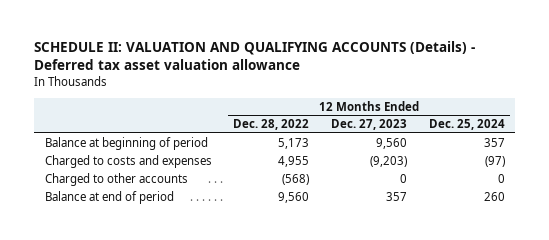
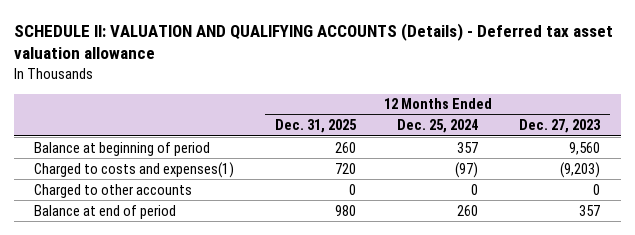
- | 12 Months Ended Dec. 28, 2022 | 12 Months Ended Dec. 27, 2023 | 12 Months Ended Dec. 25, 2024
+ | 12 Months Ended Dec. 31, 2025 | 12 Months Ended Dec. 25, 2024 | 12 Months Ended Dec. 27, 2023
- Charged to costs and expenses | 4,955 | (9,203) | (97)
+ Charged to costs and expenses(1) | 720 | (97) | (9,203)

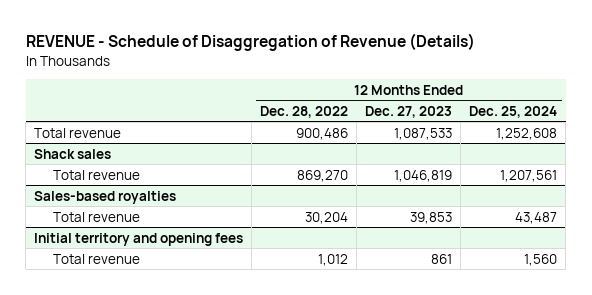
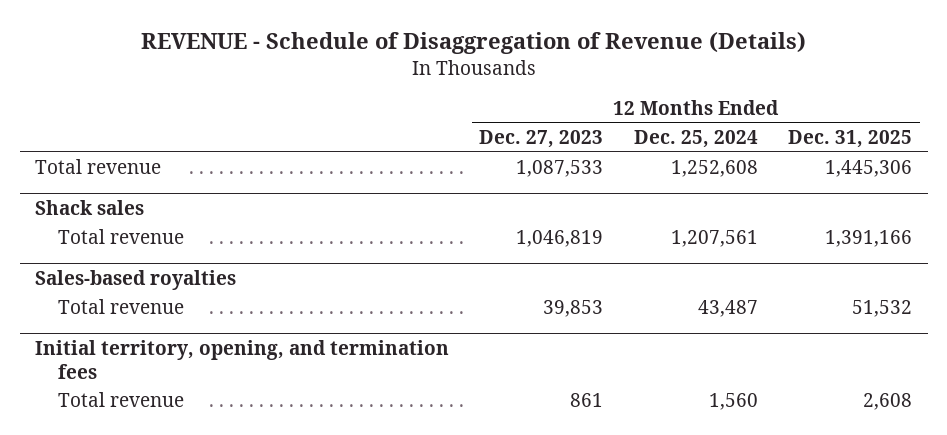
- | 12 Months Ended Dec. 28, 2022 | 12 Months Ended Dec. 27, 2023 | 12 Months Ended Dec. 25, 2024
+ | 12 Months Ended Dec. 27, 2023 | 12 Months Ended Dec. 25, 2024 | 12 Months Ended Dec. 31, 2025
- Initial territory and opening fees
+ Initial territory, opening, and termination fees

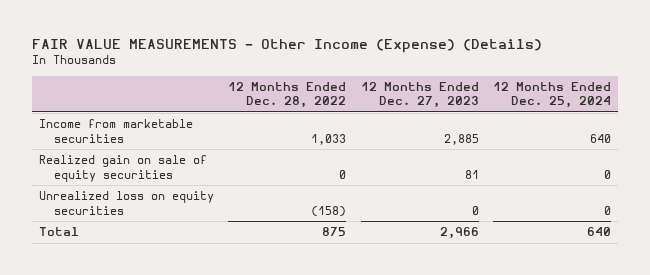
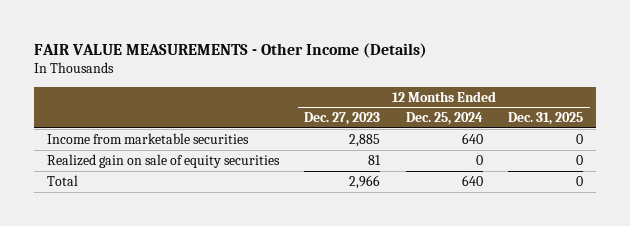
- FAIR VALUE MEASUREMENTS - Other Income (Expense) (Details)
+ FAIR VALUE MEASUREMENTS - Other Income (Details)
- | 12 Months Ended Dec. 28, 2022 | 12 Months Ended Dec. 27, 2023 | 12 Months Ended Dec. 25, 2024
+ | 12 Months Ended Dec. 27, 2023 | 12 Months Ended Dec. 25, 2024 | 12 Months Ended Dec. 31, 2025
- Unrealized loss on equity securities | (158) | 0 | 0

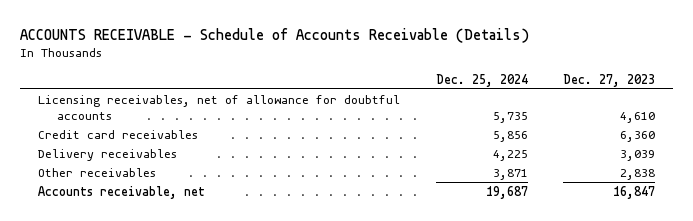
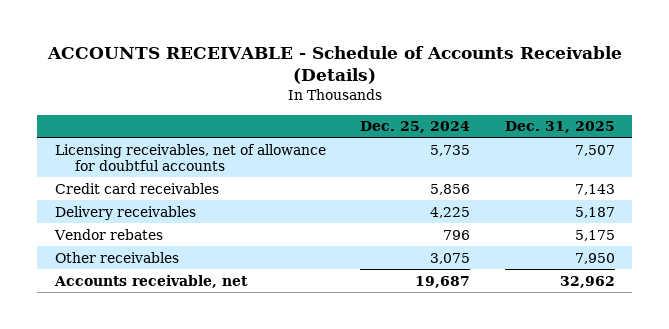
- | Dec. 25, 2024 | Dec. 27, 2023
+ | Dec. 25, 2024 | Dec. 31, 2025
- Other receivables | 3,871 | 2,838
+ Vendor rebates | 796 | 5,175
+ Other receivables | 3,075 | 7,950

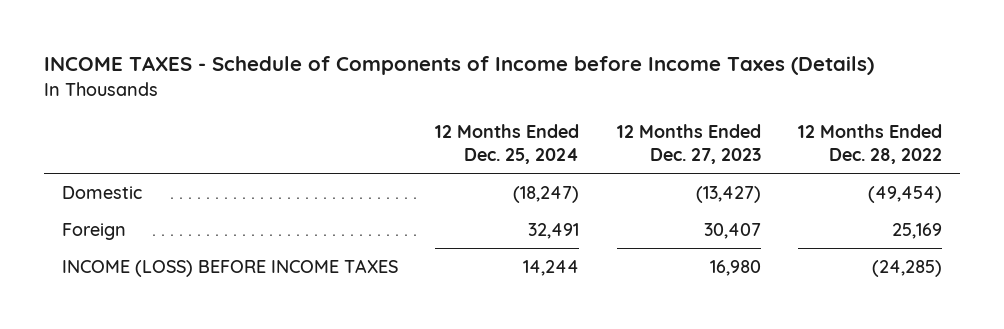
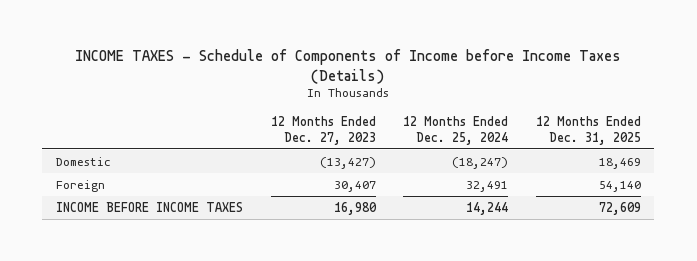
- | 12 Months Ended Dec. 25, 2024 | 12 Months Ended Dec. 27, 2023 | 12 Months Ended Dec. 28, 2022
+ | 12 Months Ended Dec. 27, 2023 | 12 Months Ended Dec. 25, 2024 | 12 Months Ended Dec. 31, 2025
- INCOME (LOSS) BEFORE INCOME TAXES | 14,244 | 16,980 | (24,285)
+ INCOME BEFORE INCOME TAXES | 16,980 | 14,244 | 72,609

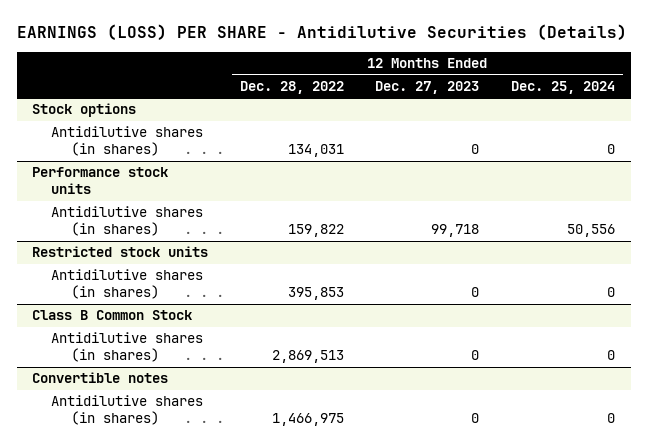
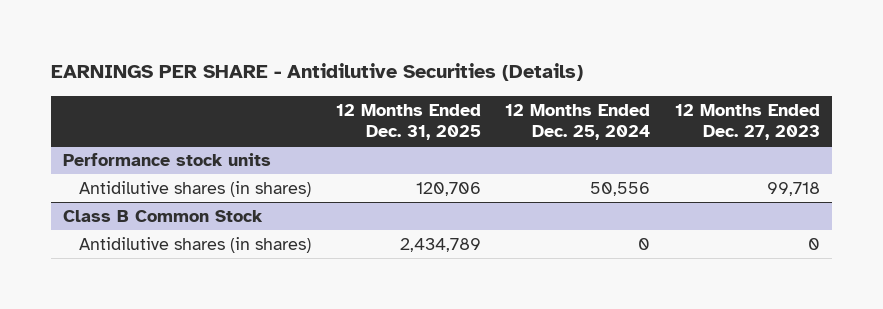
- EARNINGS (LOSS) PER SHARE - Antidilutive Securities (Details)
+ EARNINGS PER SHARE - Antidilutive Securities (Details)
- | 12 Months Ended Dec. 28, 2022 | 12 Months Ended Dec. 27, 2023 | 12 Months Ended Dec. 25, 2024
+ | 12 Months Ended Dec. 31, 2025 | 12 Months Ended Dec. 25, 2024 | 12 Months Ended Dec. 27, 2023
- Stock options
- Antidilutive shares (in shares) | 134,031 | 0 | 0
- Restricted stock units
- Antidilutive shares (in shares) | 395,853 | 0 | 0
- Convertible notes
- Antidilutive shares (in shares) | 1,466,975 | 0 | 0

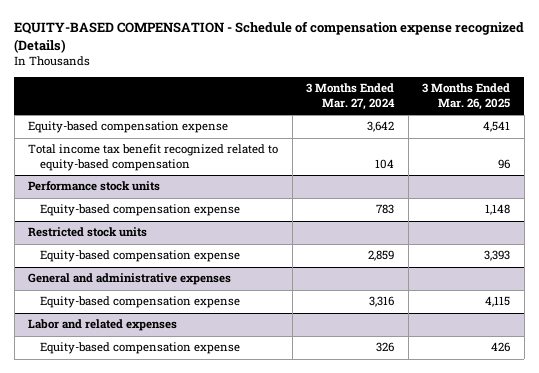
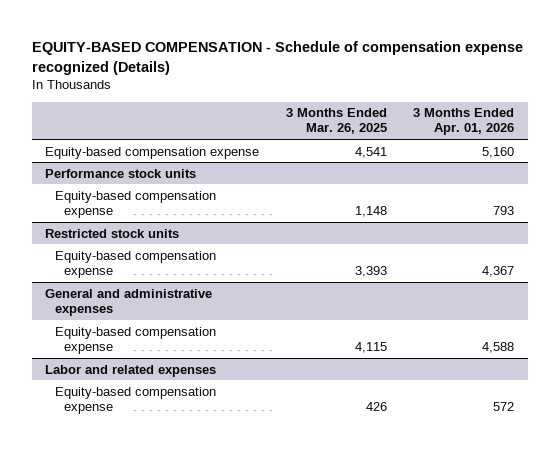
- | 3 Months Ended Mar. 27, 2024 | 3 Months Ended Mar. 26, 2025
+ | 3 Months Ended Mar. 26, 2025 | 3 Months Ended Apr. 01, 2026
- Total income tax benefit recognized related to equity-based compensation | 104 | 96

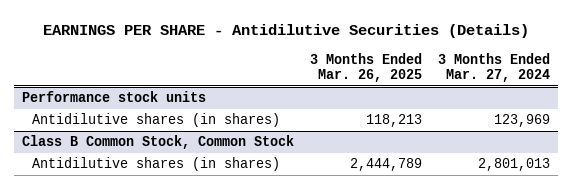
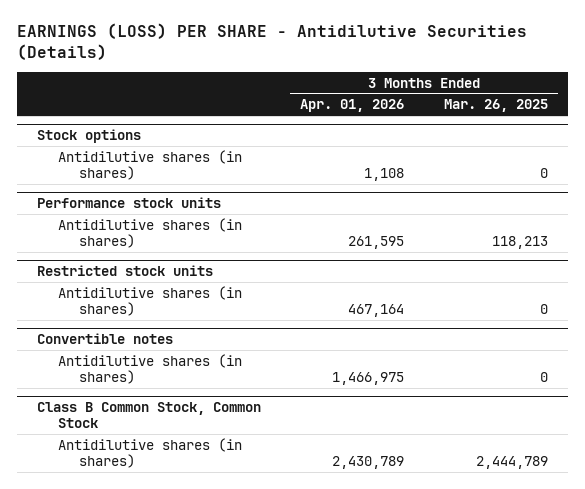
- EARNINGS PER SHARE - Antidilutive Securities (Details)
+ EARNINGS (LOSS) PER SHARE - Antidilutive Securities (Details)
- | 3 Months Ended Mar. 26, 2025 | 3 Months Ended Mar. 27, 2024
+ | 3 Months Ended Apr. 01, 2026 | 3 Months Ended Mar. 26, 2025
+ Stock options
+ Antidilutive shares (in shares) | 1,108 | 0
+ Restricted stock units
+ Antidilutive shares (in shares) | 467,164 | 0
+ Convertible notes
+ Antidilutive shares (in shares) | 1,466,975 | 0

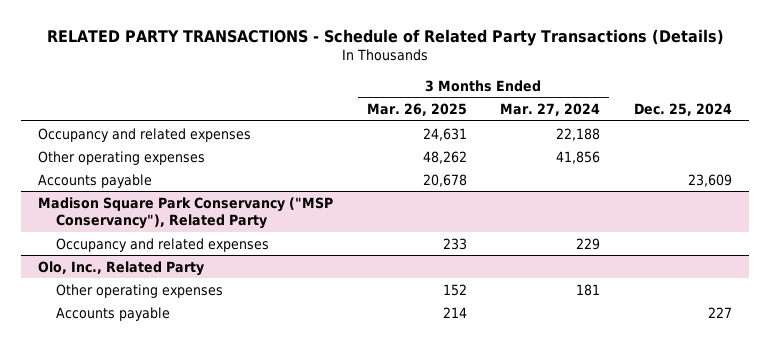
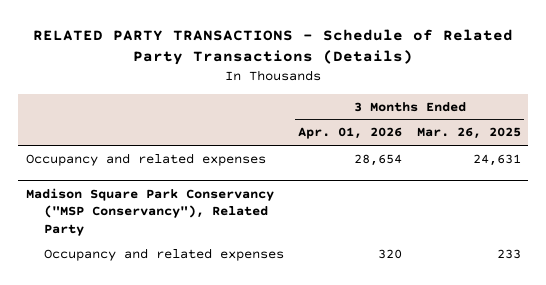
- | 3 Months Ended Mar. 26, 2025 | 3 Months Ended Mar. 27, 2024 | Dec. 25, 2024
+ | 3 Months Ended Apr. 01, 2026 | 3 Months Ended Mar. 26, 2025
- Other operating expenses | 48,262 | 41,856 |
- Accounts payable | 20,678 | | 23,609
- Olo, Inc., Related Party
- Other operating expenses | 152 | 181 |
- Accounts payable | 214 | | 227

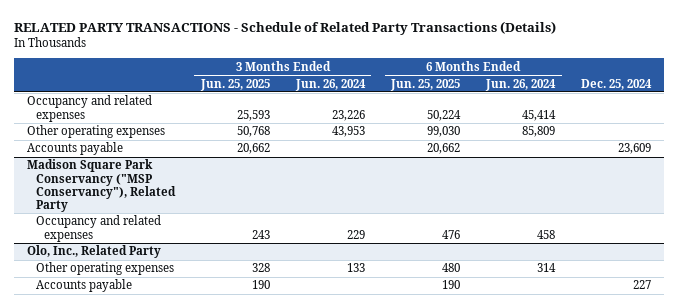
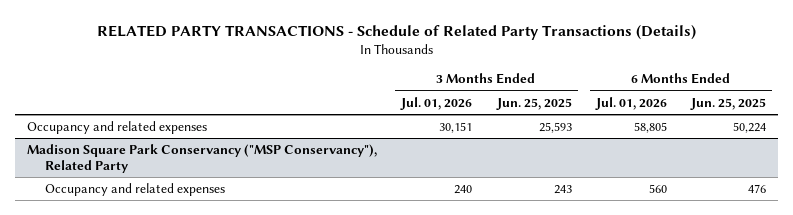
- | 3 Months Ended Jun. 25, 2025 | 3 Months Ended Jun. 26, 2024 | 6 Months Ended Jun. 25, 2025 | 6 Months Ended Jun. 26, 2024 | Dec. 25, 2024
+ | 3 Months Ended Jul. 01, 2026 | 3 Months Ended Jun. 25, 2025 | 6 Months Ended Jul. 01, 2026 | 6 Months Ended Jun. 25, 2025
- Other operating expenses | 50,768 | 43,953 | 99,030 | 85,809 |
- Accounts payable | 20,662 | | 20,662 | | 23,609
- Olo, Inc., Related Party
- Other operating expenses | 328 | 133 | 480 | 314 |
- Accounts payable | 190 | | 190 | | 227

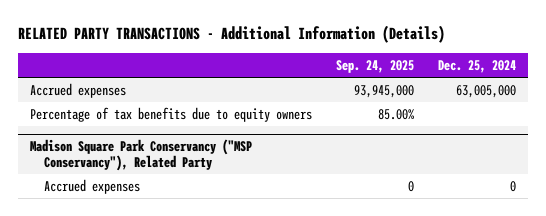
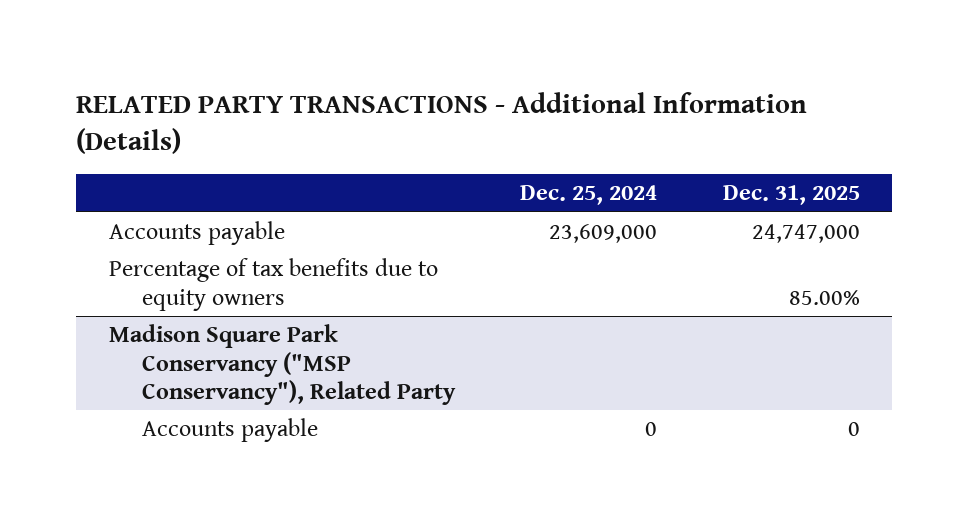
- | Sep. 24, 2025 | Dec. 25, 2024
+ | Dec. 25, 2024 | Dec. 31, 2025
- Accrued expenses | 93,945,000 | 63,005,000
+ Accounts payable | 23,609,000 | 24,747,000
@ Madison Square Park Conservancy ("MSP Conservancy"), Related Party
- Accrued expenses | 0 | 0
+ Accounts payable | 0 | 0

